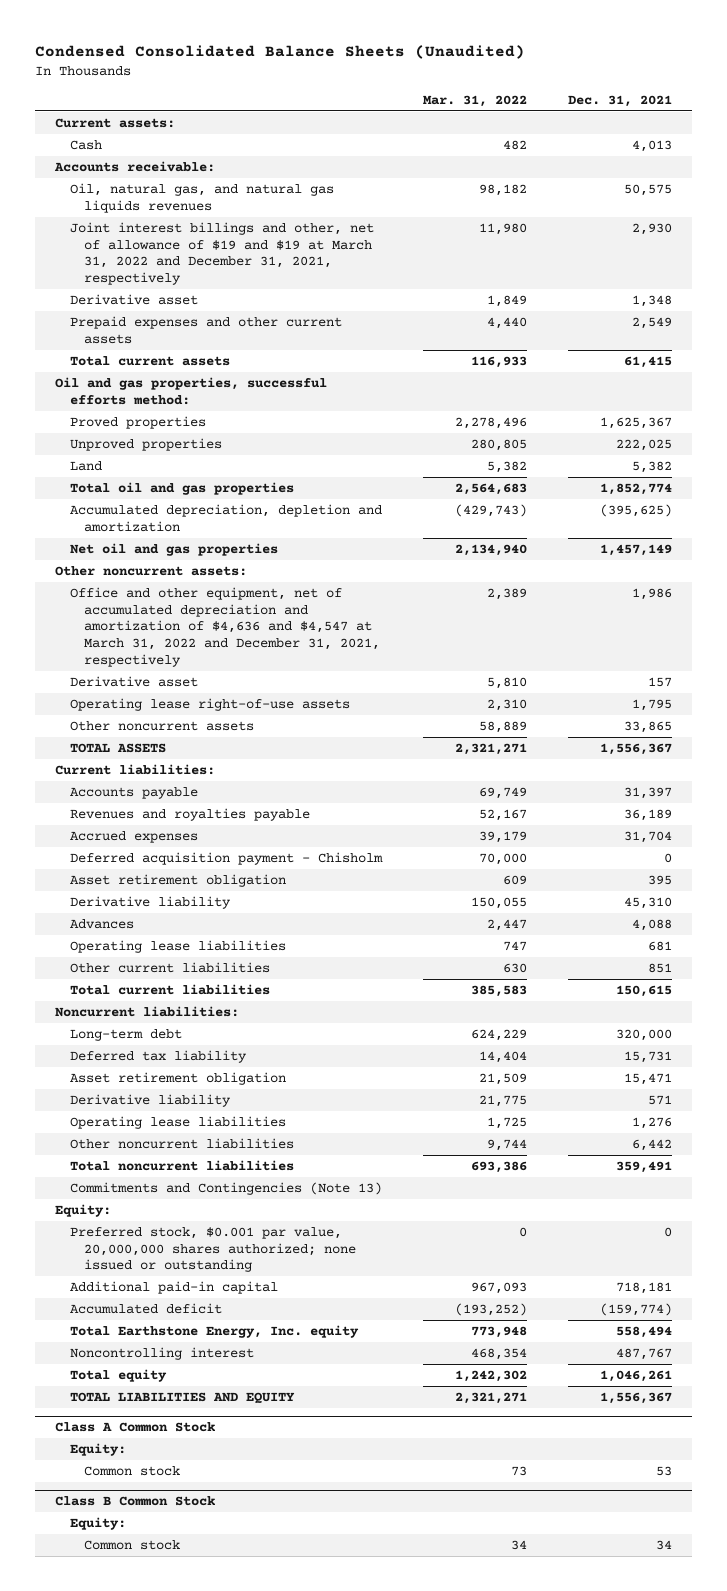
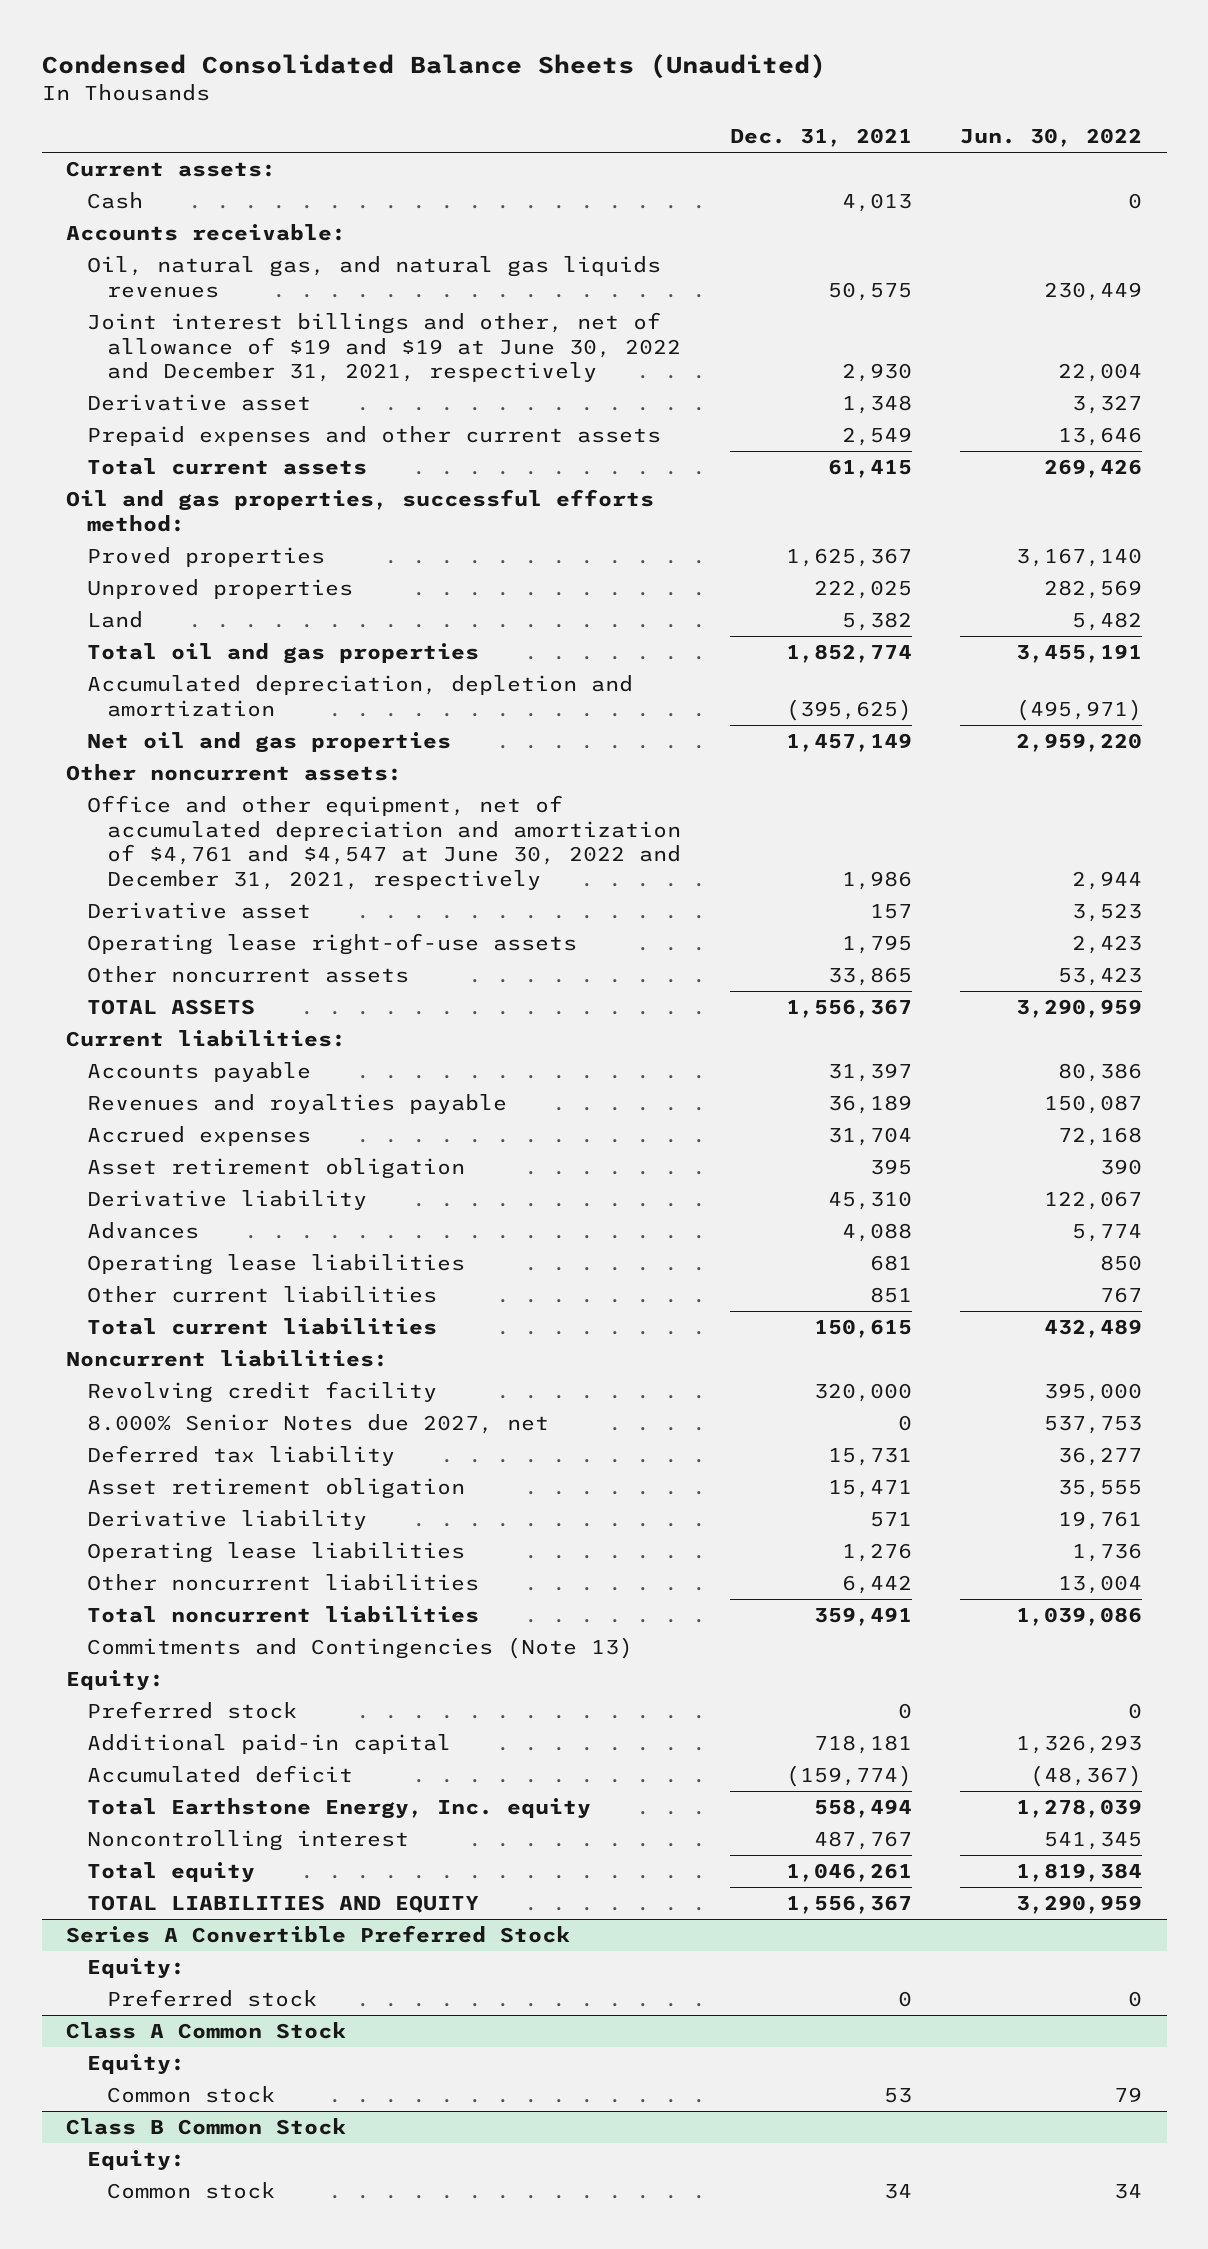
- | Mar. 31, 2022 | Dec. 31, 2021
+ | Dec. 31, 2021 | Jun. 30, 2022
- Joint interest billings and other, net of allowance of $19 and $19 at March 31, 2022 and December 31, 2021, respectively | 11,980 | 2,930
+ Joint interest billings and other, net of allowance of $19 and $19 at June 30, 2022 and December 31, 2021, respectively | 2,930 | 22,004
- Office and other equipment, net of accumulated depreciation and amortization of $4,636 and $4,547 at March 31, 2022 and December 31, 2021, respectively | 2,389 | 1,986
+ Office and other equipment, net of accumulated depreciation and amortization of $4,761 and $4,547 at June 30, 2022 and December 31, 2021, respectively | 1,986 | 2,944
- Deferred acquisition payment - Chisholm | 70,000 | 0
- Long-term debt | 624,229 | 320,000
+ Revolving credit facility | 320,000 | 395,000
+ 8.000% Senior Notes due 2027, net | 0 | 537,753
- Preferred stock, $0.001 par value, 20,000,000 shares authorized; none issued or outstanding | 0 | 0
+ Preferred stock | 0 | 0
+ Series A Convertible Preferred Stock
+ Equity:
+ Preferred stock | 0 | 0

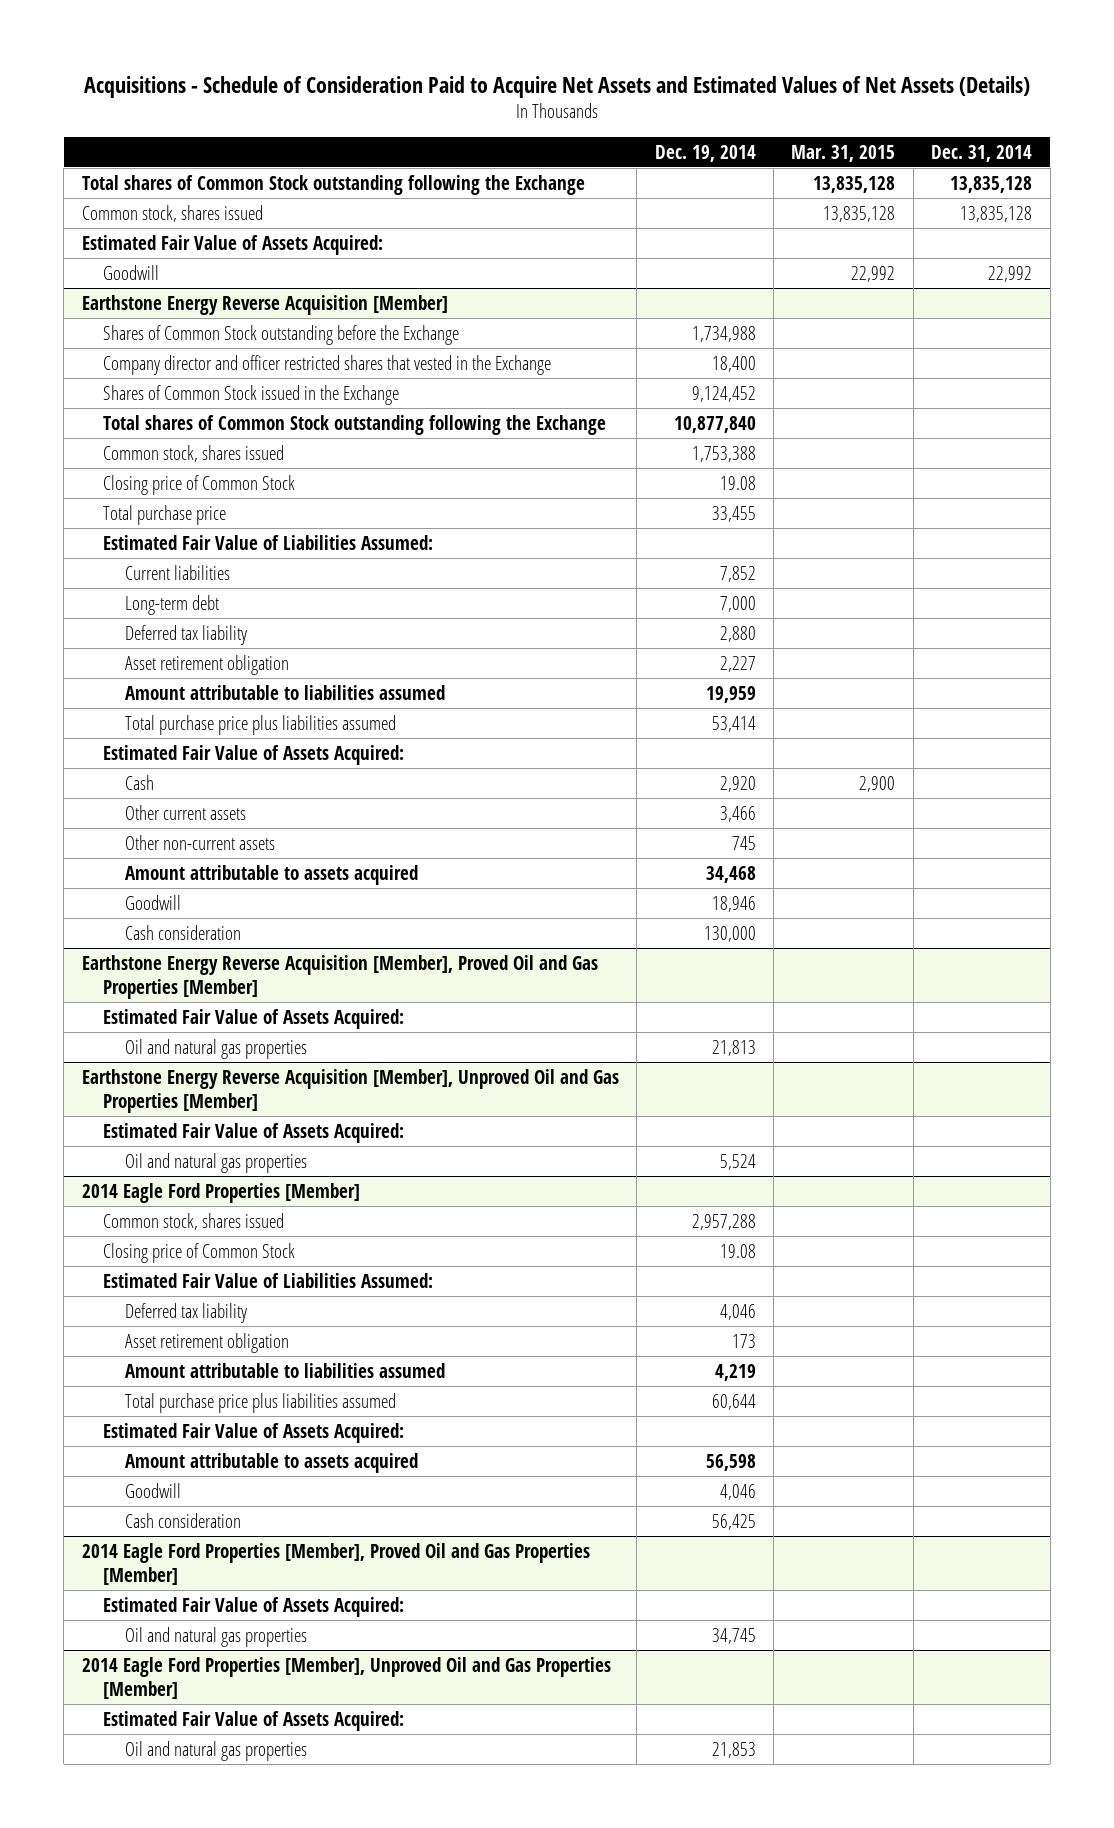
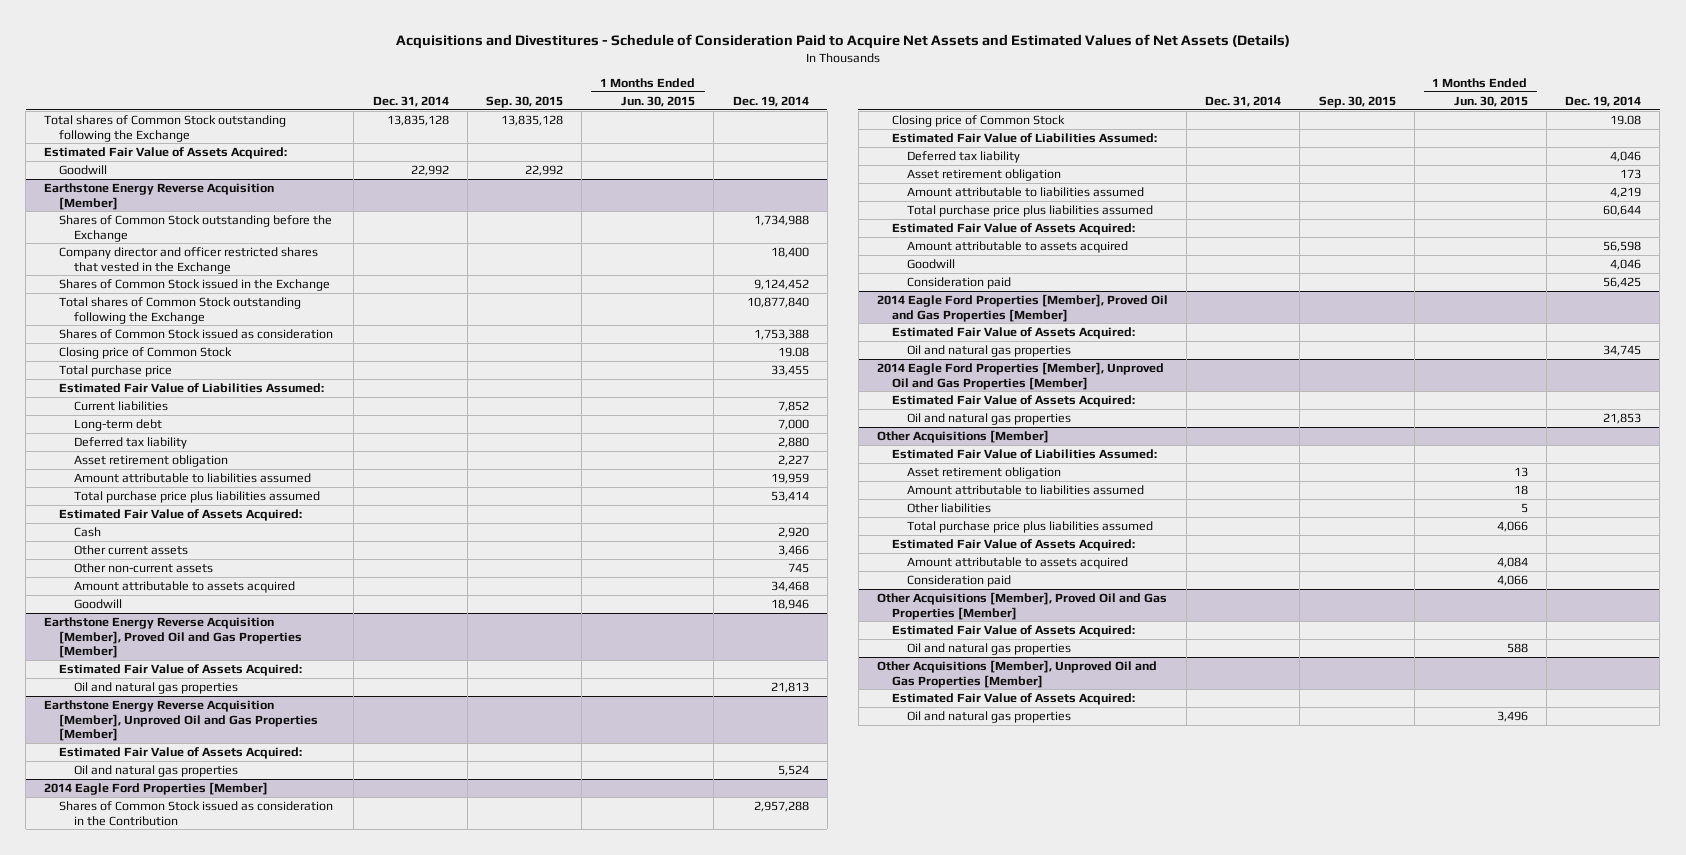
- Acquisitions - Schedule of Consideration Paid to Acquire Net Assets and Estimated Values of Net Assets (Details)
+ Acquisitions and Divestitures - Schedule of Consideration Paid to Acquire Net Assets and Estimated Values of Net Assets (Details)
- | Dec. 19, 2014 | Mar. 31, 2015 | Dec. 31, 2014
+ | Dec. 31, 2014 | Sep. 30, 2015 | 1 Months Ended Jun. 30, 2015 | Dec. 19, 2014
- Common stock, shares issued | | 13,835,128 | 13,835,128
@ Earthstone Energy Reverse Acquisition [Member]
- Common stock, shares issued | 1,753,388 | |
+ Shares of Common Stock issued as consideration | | | | 1,753,388
- Cash consideration | 130,000 | |
@ 2014 Eagle Ford Properties [Member]
- Common stock, shares issued | 2,957,288 | |
+ Shares of Common Stock issued as consideration in the Contribution | | | | 2,957,288
- Cash consideration | 56,425 | |
+ Consideration paid | | | | 56,425
+ Other Acquisitions [Member]
+ Estimated Fair Value of Liabilities Assumed:
+ Asset retirement obligation | | | 13 |
+ Amount attributable to liabilities assumed | | | 18 |
+ Other liabilities | | | 5 |
+ Total purchase price plus liabilities assumed | | | 4,066 |
+ Estimated Fair Value of Assets Acquired:
+ Amount attributable to assets acquired | | | 4,084 |
+ Consideration paid | | | 4,066 |
+ Other Acquisitions [Member], Proved Oil and Gas Properties [Member]
+ Estimated Fair Value of Assets Acquired:
+ Oil and natural gas properties | | | 588 |
+ Other Acquisitions [Member], Unproved Oil and Gas Properties [Member]
+ Estimated Fair Value of Assets Acquired:
+ Oil and natural gas properties | | | 3,496 |

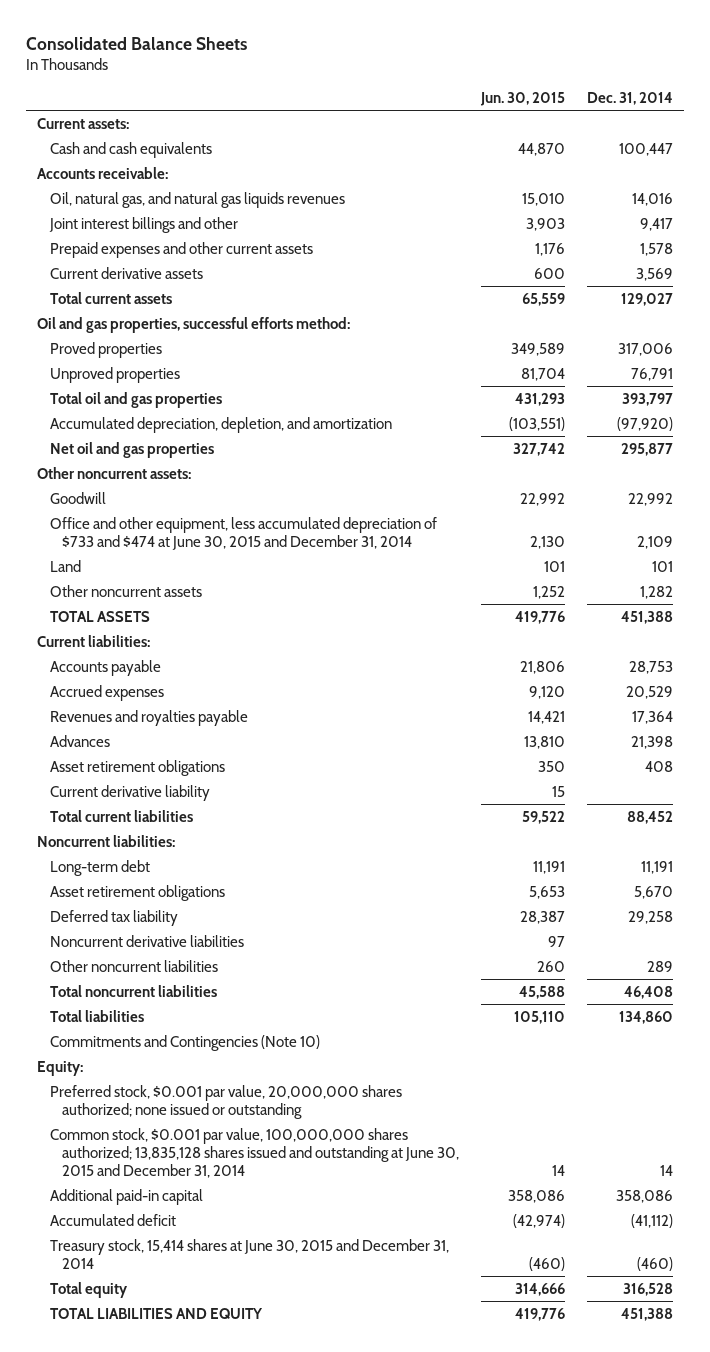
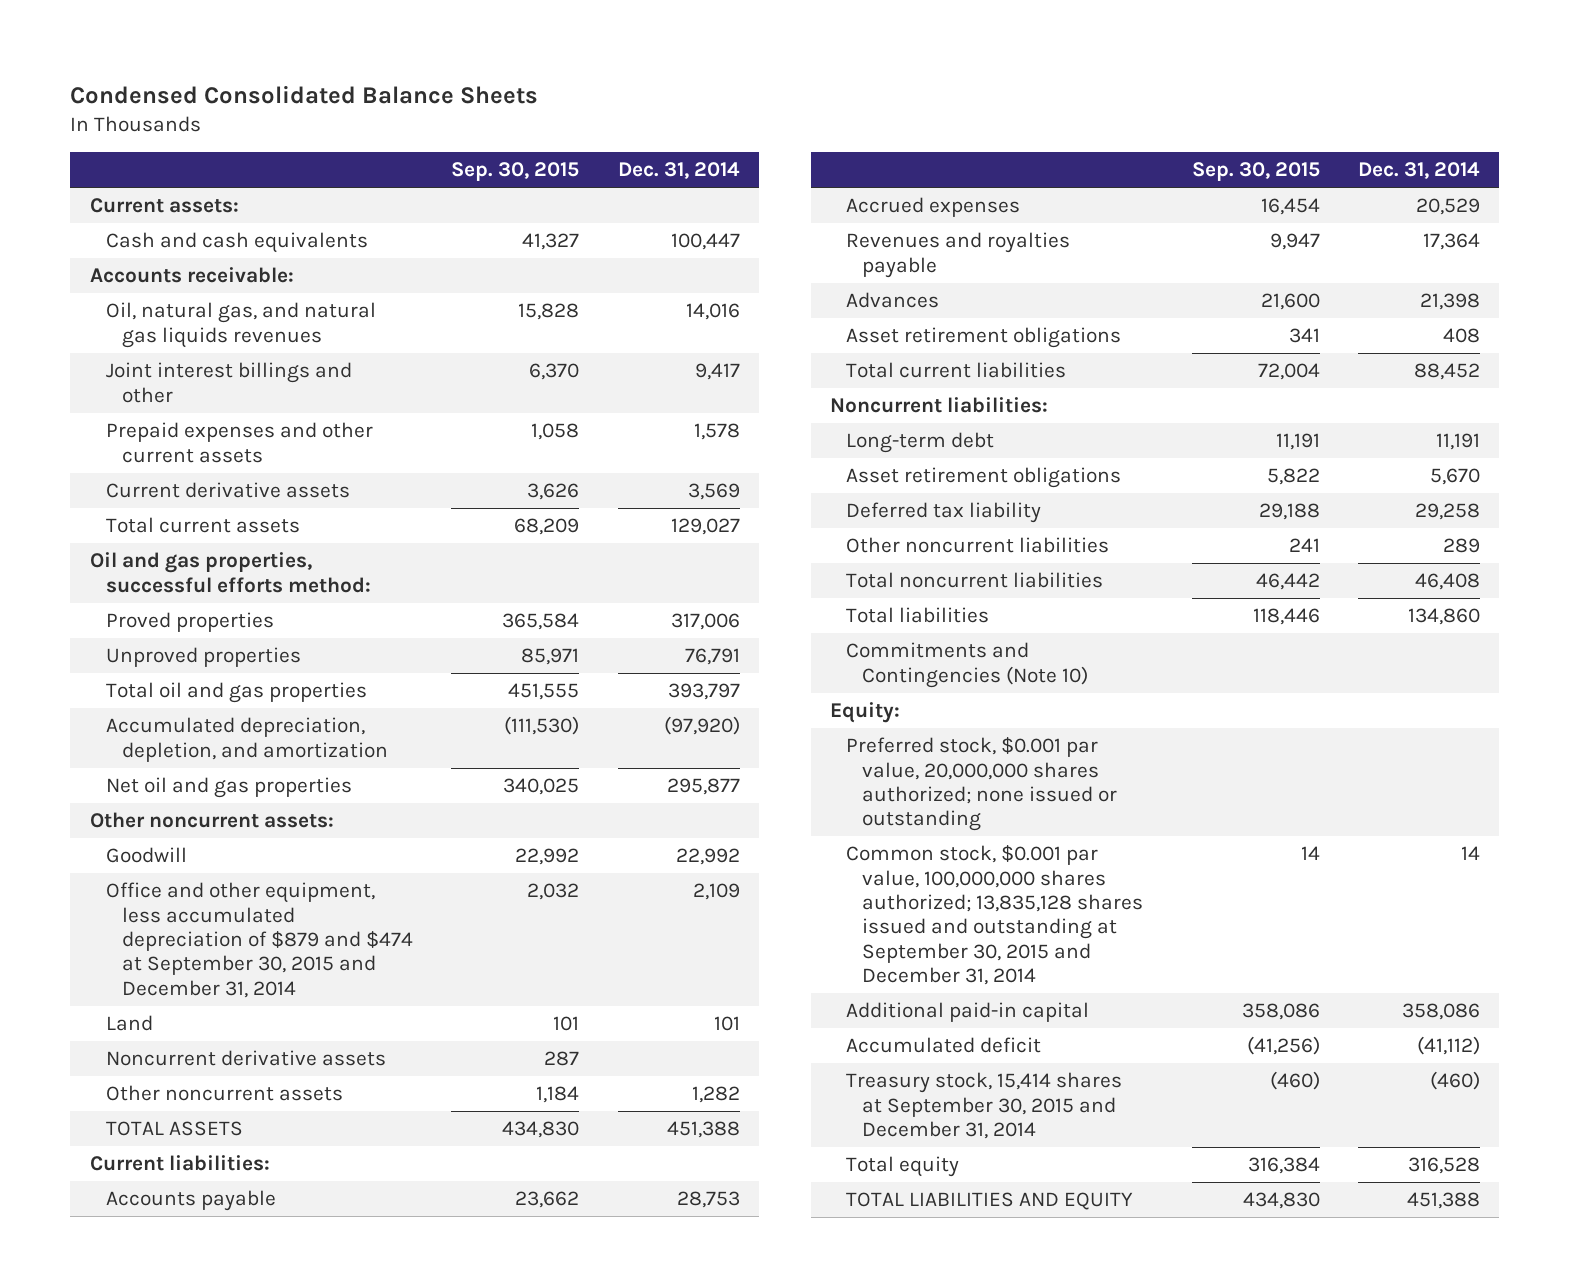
- Consolidated Balance Sheets
+ Condensed Consolidated Balance Sheets
- | Jun. 30, 2015 | Dec. 31, 2014
+ | Sep. 30, 2015 | Dec. 31, 2014
- Office and other equipment, less accumulated depreciation of $733 and $474 at June 30, 2015 and December 31, 2014 | 2,130 | 2,109
+ Office and other equipment, less accumulated depreciation of $879 and $474 at September 30, 2015 and December 31, 2014 | 2,032 | 2,109
+ Noncurrent derivative assets | 287 |
- Current derivative liability | 15 |
- Noncurrent derivative liabilities | 97 |
- Common stock, $0.001 par value, 100,000,000 shares authorized; 13,835,128 shares issued and outstanding at June 30, 2015 and December 31, 2014 | 14 | 14
+ Common stock, $0.001 par value, 100,000,000 shares authorized; 13,835,128 shares issued and outstanding at September 30, 2015 and December 31, 2014 | 14 | 14
- Treasury stock, 15,414 shares at June 30, 2015 and December 31, 2014 | (460) | (460)
+ Treasury stock, 15,414 shares at September 30, 2015 and December 31, 2014 | (460) | (460)

